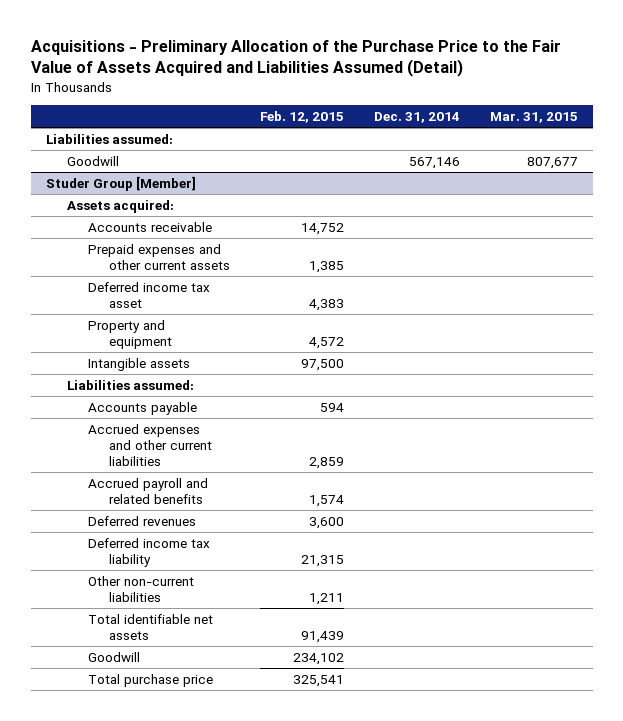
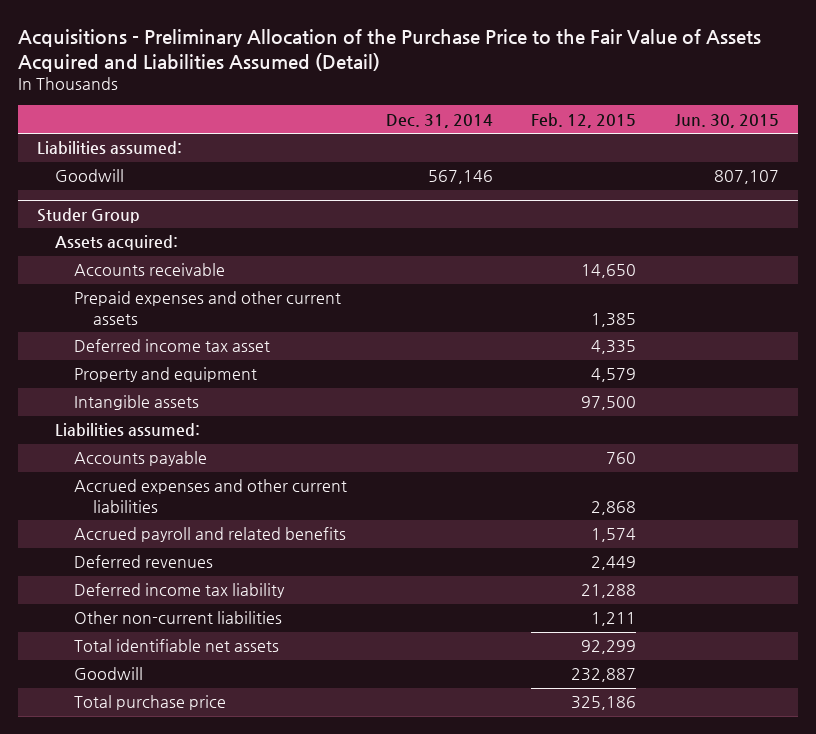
- | Feb. 12, 2015 | Dec. 31, 2014 | Mar. 31, 2015
+ | Dec. 31, 2014 | Feb. 12, 2015 | Jun. 30, 2015
- Studer Group [Member]
+ Studer Group
- Accounts receivable | 14,752 | |
+ Accounts receivable | | 14,650 |
- Deferred income tax asset | 4,383 | |
- Property and equipment | 4,572 | |
+ Deferred income tax asset | | 4,335 |
+ Property and equipment | | 4,579 |
- Accounts payable | 594 | |
- Accrued expenses and other current liabilities | 2,859 | |
+ Accounts payable | | 760 |
+ Accrued expenses and other current liabilities | | 2,868 |
- Deferred revenues | 3,600 | |
- Deferred income tax liability | 21,315 | |
+ Deferred revenues | | 2,449 |
+ Deferred income tax liability | | 21,288 |
- Total identifiable net assets | 91,439 | |
- Goodwill | 234,102 | |
- Total purchase price | 325,541 | |
+ Total identifiable net assets | | 92,299 |
+ Goodwill | | 232,887 |
+ Total purchase price | | 325,186 |

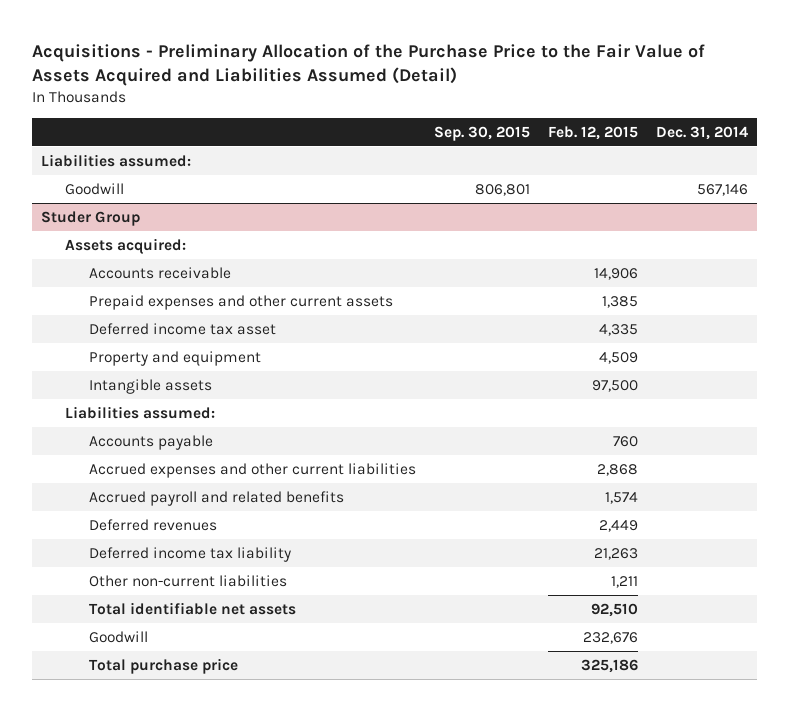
- | Dec. 31, 2014 | Feb. 12, 2015 | Jun. 30, 2015
+ | Sep. 30, 2015 | Feb. 12, 2015 | Dec. 31, 2014
@ Studer Group
- Accounts receivable | | 14,650 |
+ Accounts receivable | | 14,906 |
- Property and equipment | | 4,579 |
+ Property and equipment | | 4,509 |
- Deferred income tax liability | | 21,288 |
+ Deferred income tax liability | | 21,263 |
- Total identifiable net assets | | 92,299 |
- Goodwill | | 232,887 |
+ Total identifiable net assets | | 92,510 |
+ Goodwill | | 232,676 |

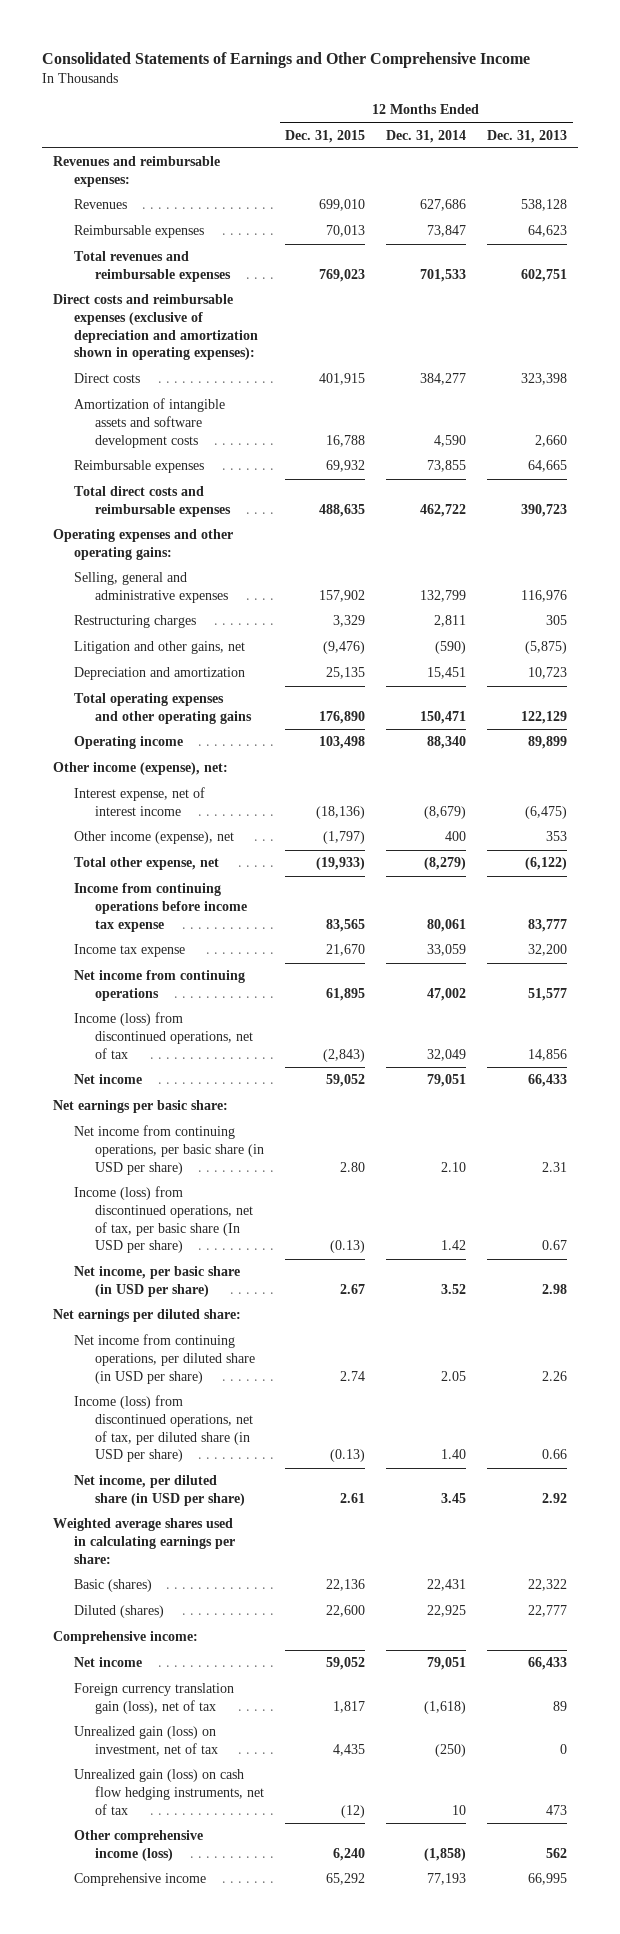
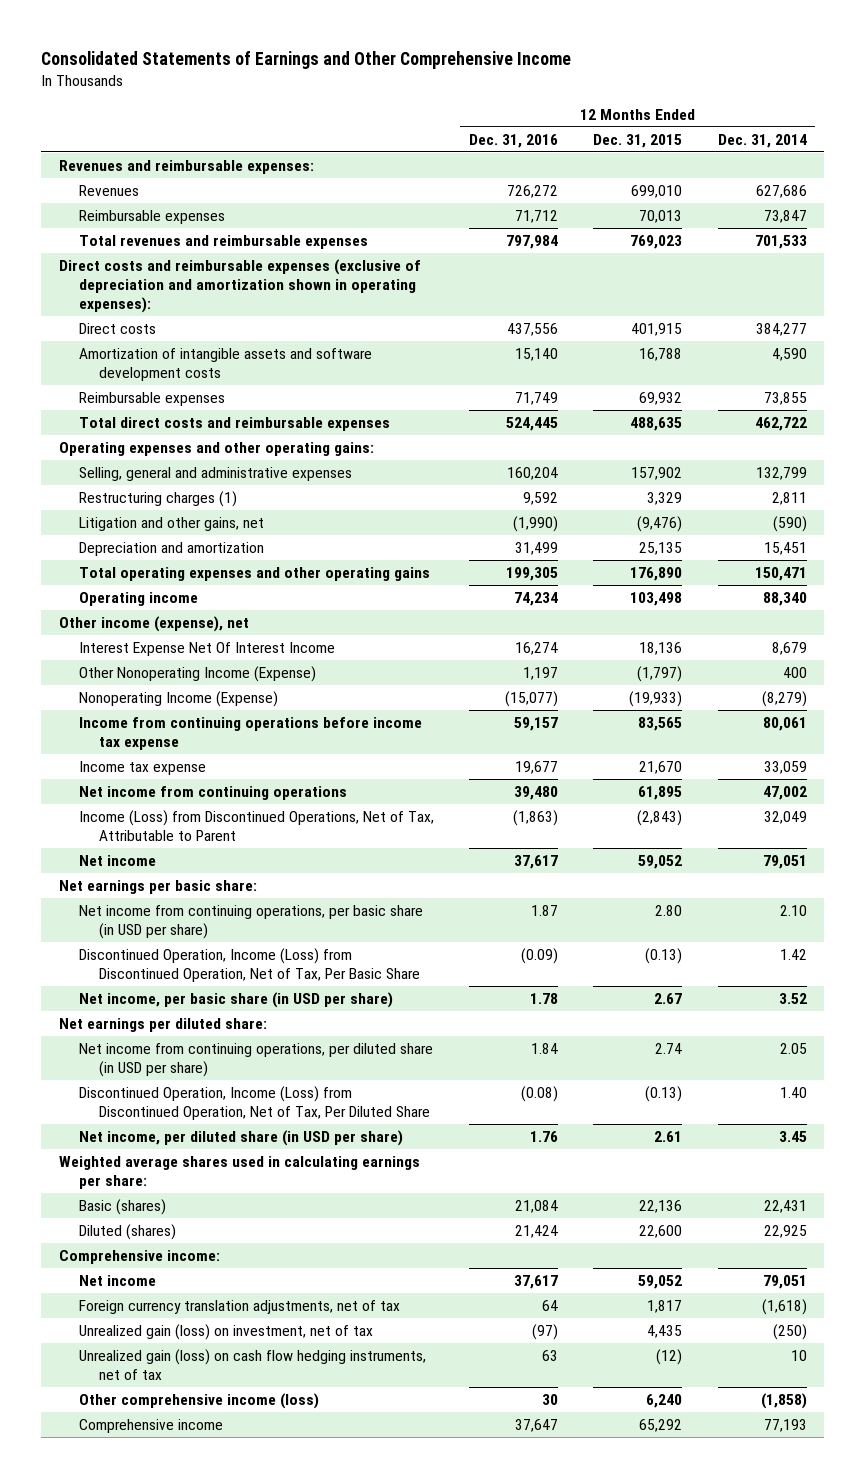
- | 12 Months Ended Dec. 31, 2015 | 12 Months Ended Dec. 31, 2014 | 12 Months Ended Dec. 31, 2013
+ | 12 Months Ended Dec. 31, 2016 | 12 Months Ended Dec. 31, 2015 | 12 Months Ended Dec. 31, 2014
- Restructuring charges | 3,329 | 2,811 | 305
+ Restructuring charges (1) | 9,592 | 3,329 | 2,811
- Other income (expense), net:
- Interest expense, net of interest income | (18,136) | (8,679) | (6,475)
- Other income (expense), net | (1,797) | 400 | 353
- Total other expense, net | (19,933) | (8,279) | (6,122)
+ Other income (expense), net
+ Interest Expense Net Of Interest Income | 16,274 | 18,136 | 8,679
+ Other Nonoperating Income (Expense) | 1,197 | (1,797) | 400
+ Nonoperating Income (Expense) | (15,077) | (19,933) | (8,279)
- Income (loss) from discontinued operations, net of tax | (2,843) | 32,049 | 14,856
+ Income (Loss) from Discontinued Operations, Net of Tax, Attributable to Parent | (1,863) | (2,843) | 32,049
- Income (loss) from discontinued operations, net of tax, per basic share (In USD per share) | (0.13) | 1.42 | 0.67
+ Discontinued Operation, Income (Loss) from Discontinued Operation, Net of Tax, Per Basic Share | (0.09) | (0.13) | 1.42
- Income (loss) from discontinued operations, net of tax, per diluted share (in USD per share) | (0.13) | 1.40 | 0.66
+ Discontinued Operation, Income (Loss) from Discontinued Operation, Net of Tax, Per Diluted Share | (0.08) | (0.13) | 1.40
- Foreign currency translation gain (loss), net of tax | 1,817 | (1,618) | 89
+ Foreign currency translation adjustments, net of tax | 64 | 1,817 | (1,618)

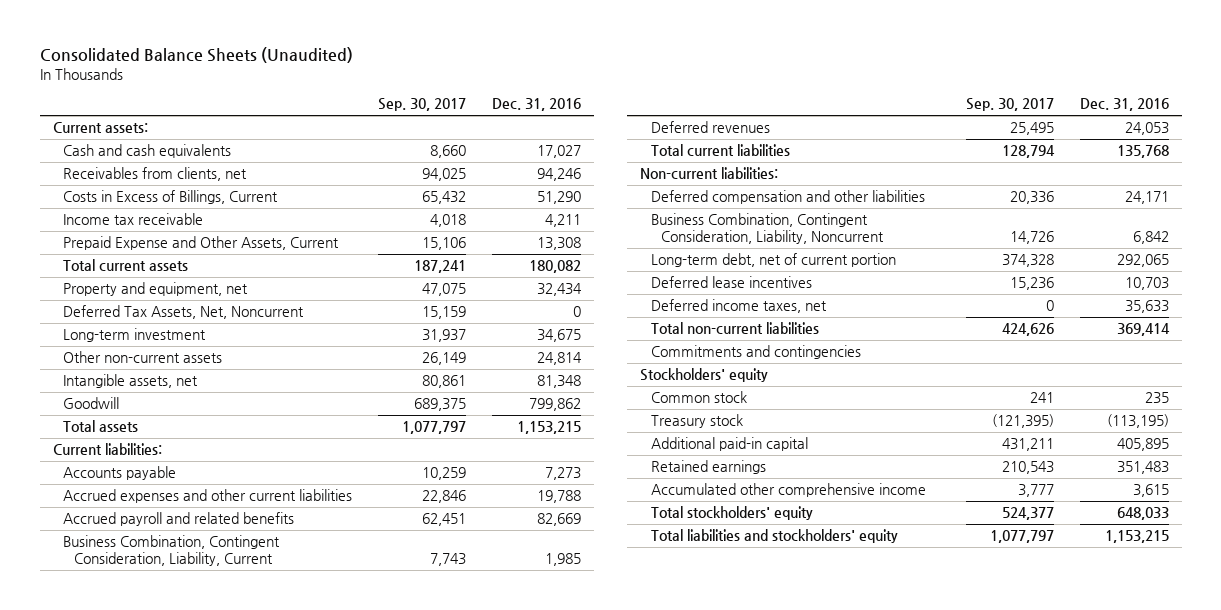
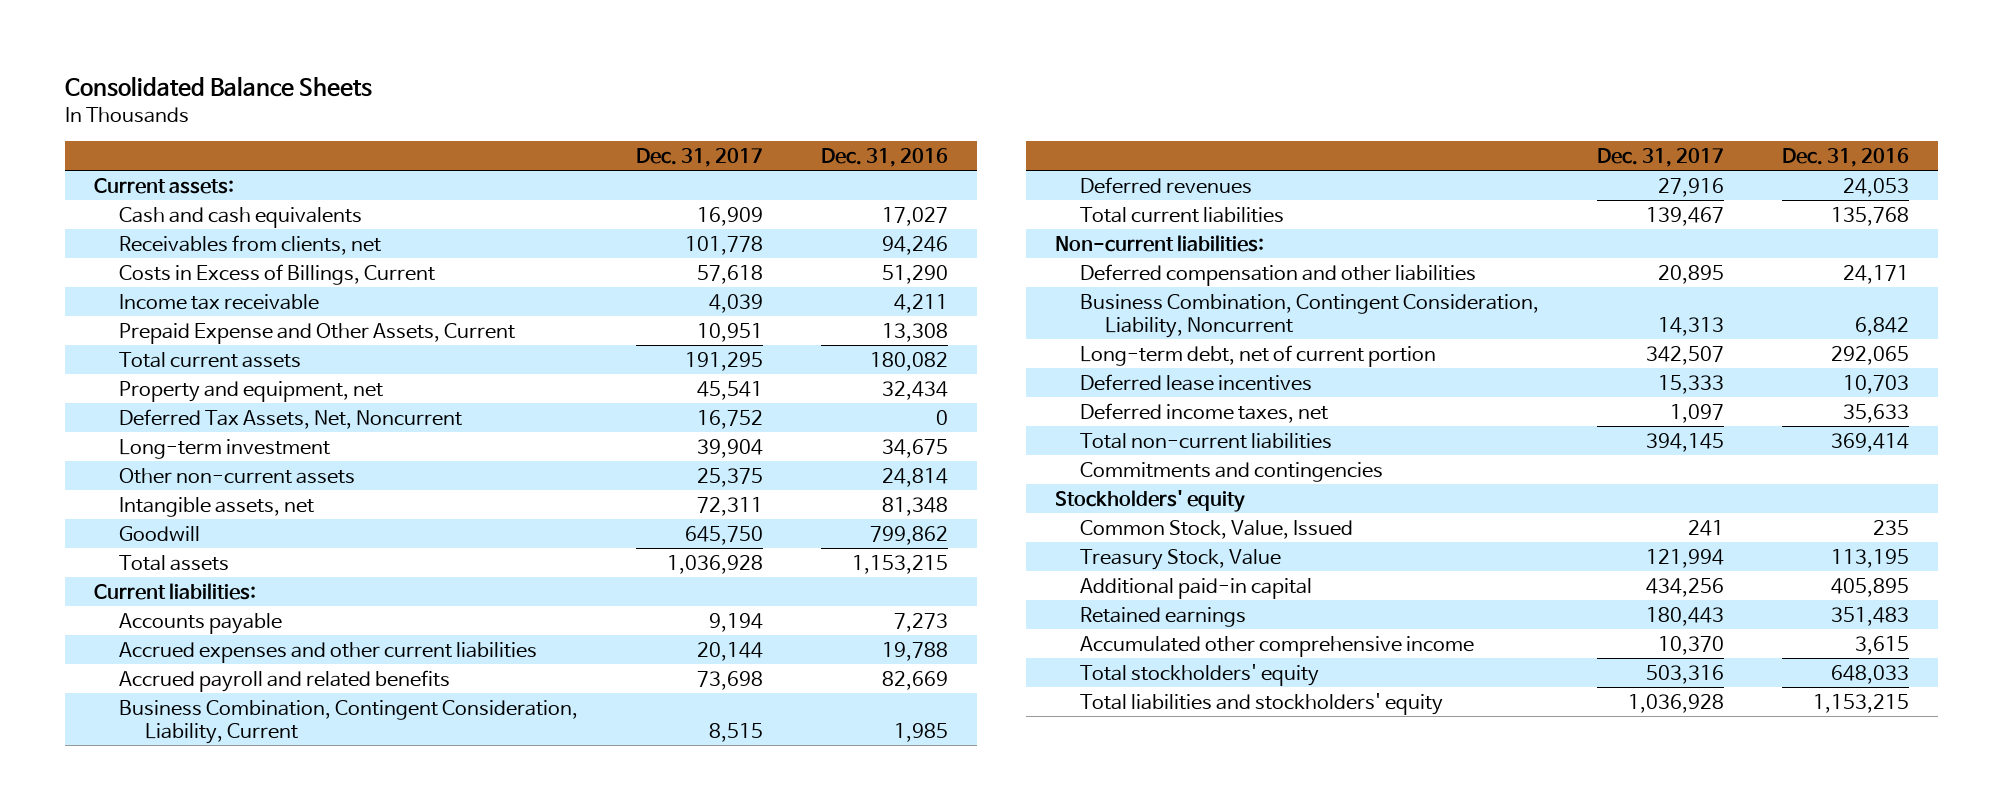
- Consolidated Balance Sheets (Unaudited)
+ Consolidated Balance Sheets
- | Sep. 30, 2017 | Dec. 31, 2016
+ | Dec. 31, 2017 | Dec. 31, 2016
- Common stock | 241 | 235
- Treasury stock | (121,395) | (113,195)
+ Common Stock, Value, Issued | 241 | 235
+ Treasury Stock, Value | 121,994 | 113,195

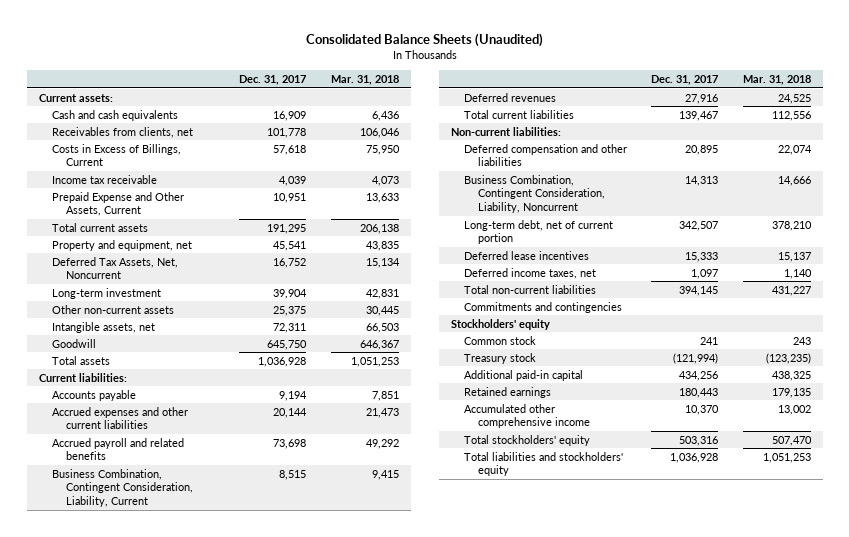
- Consolidated Balance Sheets
+ Consolidated Balance Sheets (Unaudited)
- | Dec. 31, 2017 | Dec. 31, 2016
+ | Dec. 31, 2017 | Mar. 31, 2018
- Common Stock, Value, Issued | 241 | 235
- Treasury Stock, Value | 121,994 | 113,195
+ Common stock | 241 | 243
+ Treasury stock | (121,994) | (123,235)

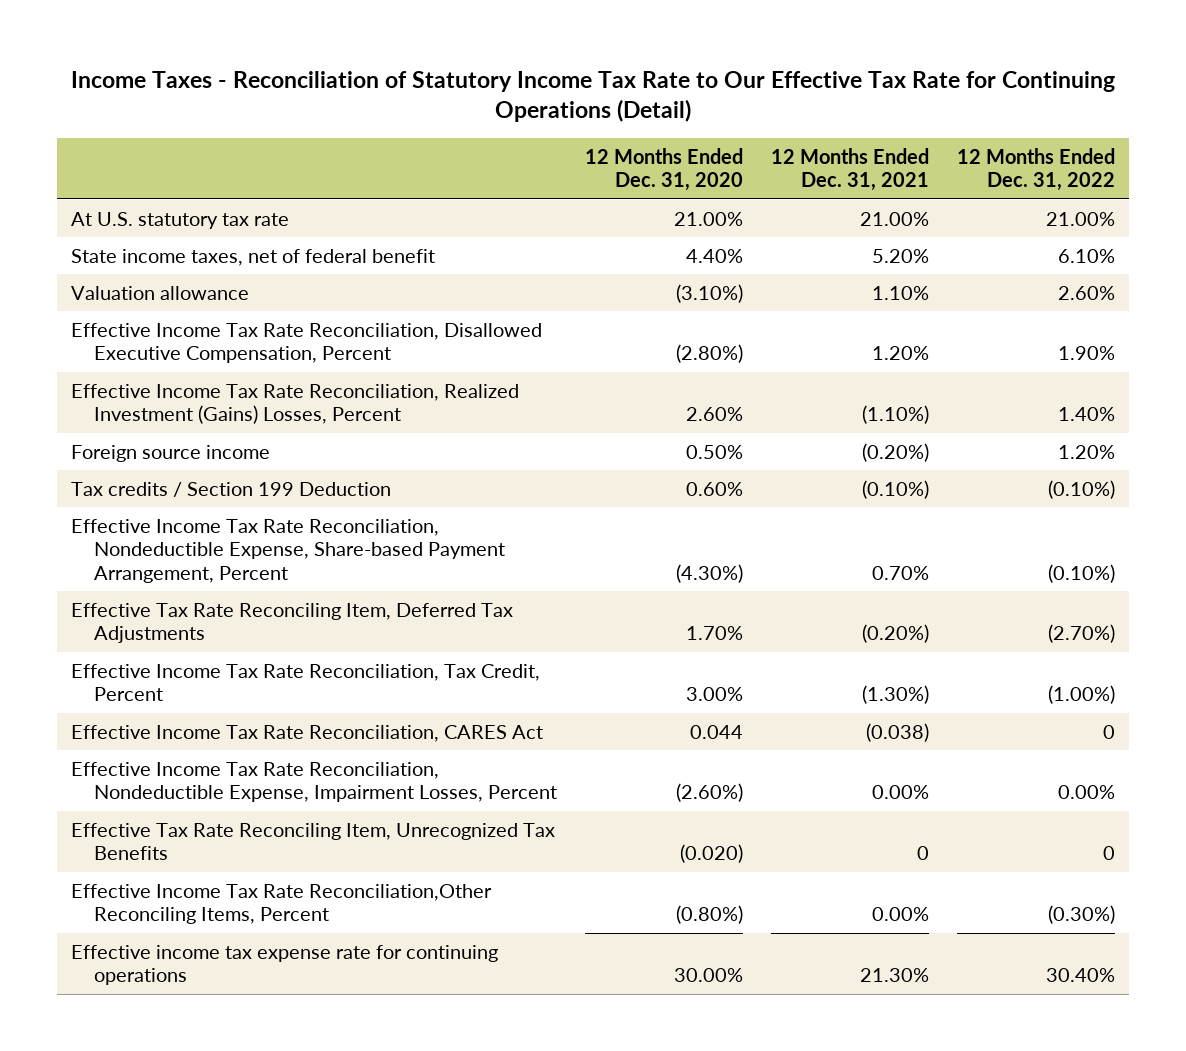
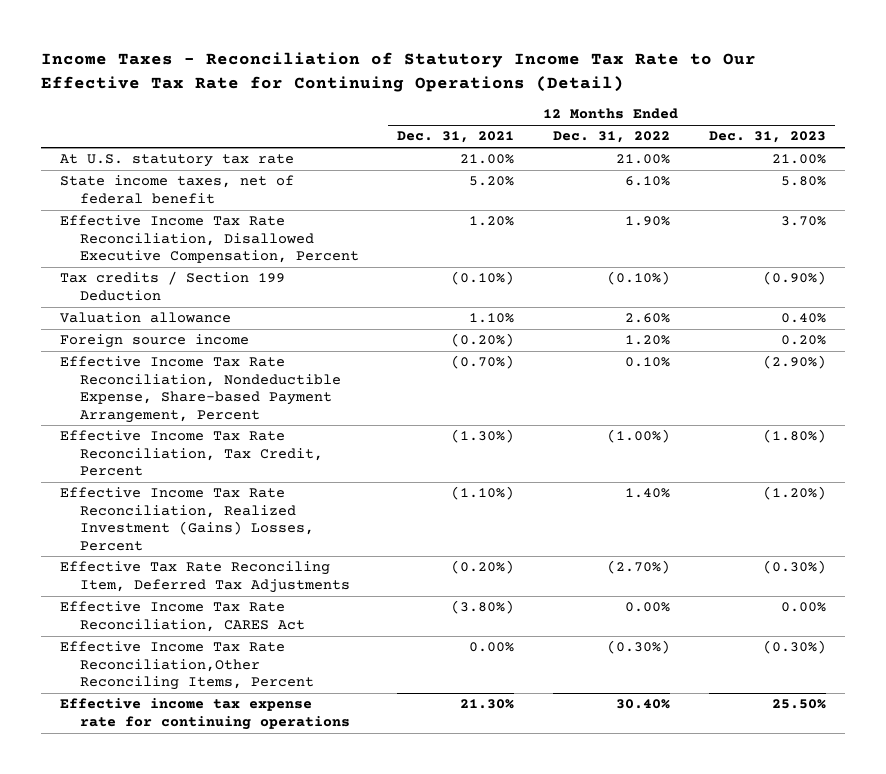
- | 12 Months Ended Dec. 31, 2020 | 12 Months Ended Dec. 31, 2021 | 12 Months Ended Dec. 31, 2022
+ | 12 Months Ended Dec. 31, 2021 | 12 Months Ended Dec. 31, 2022 | 12 Months Ended Dec. 31, 2023
- Effective Income Tax Rate Reconciliation, Nondeductible Expense, Share-based Payment Arrangement, Percent | (4.30%) | 0.70% | (0.10%)
moved down: Valuation allowance | 1.10% | 2.60% | 0.40%
moved down: Foreign source income | (0.20%) | 1.20% | 0.20%
+ Effective Income Tax Rate Reconciliation, Nondeductible Expense, Share-based Payment Arrangement, Percent | (0.70%) | 0.10% | (2.90%)
- Effective Income Tax Rate Reconciliation, CARES Act | 0.044 | (0.038) | 0
- Effective Income Tax Rate Reconciliation, Nondeductible Expense, Impairment Losses, Percent | (2.60%) | 0.00% | 0.00%
- Effective Tax Rate Reconciling Item, Unrecognized Tax Benefits | (0.020) | 0 | 0
moved down: Effective Income Tax Rate Reconciliation, Realized Investment (Gains) Losses, Percent | (1.10%) | 1.40% | (1.20%)
moved down: Effective Tax Rate Reconciling Item, Deferred Tax Adjustments | (0.20%) | (2.70%) | (0.30%)
+ Effective Income Tax Rate Reconciliation, CARES Act | (3.80%) | 0.00% | 0.00%

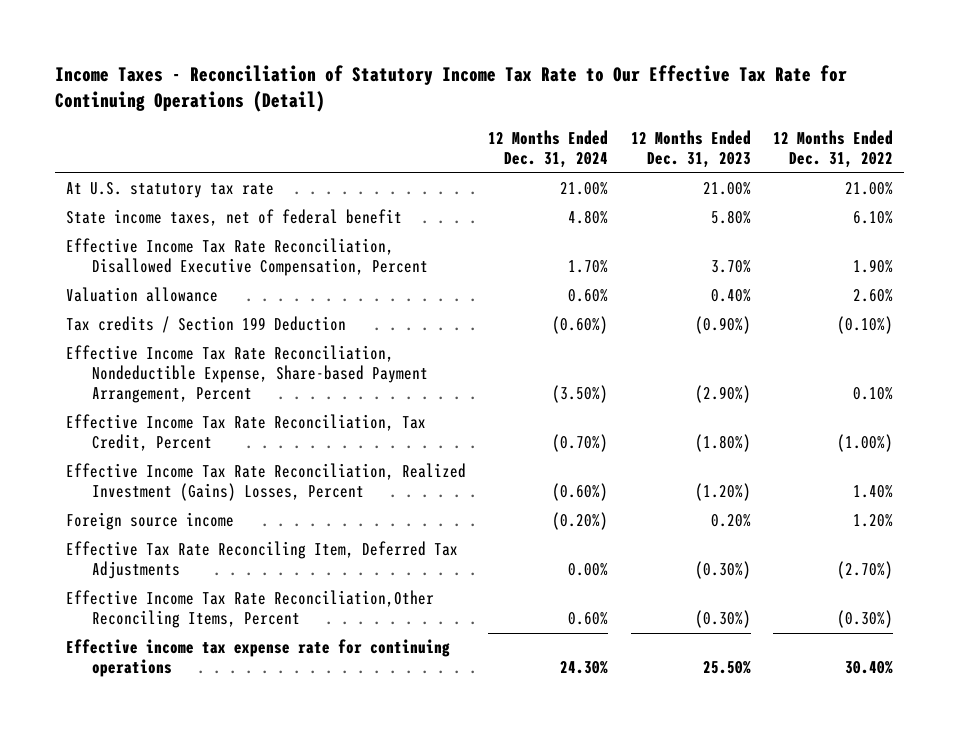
- | 12 Months Ended Dec. 31, 2021 | 12 Months Ended Dec. 31, 2022 | 12 Months Ended Dec. 31, 2023
+ | 12 Months Ended Dec. 31, 2024 | 12 Months Ended Dec. 31, 2023 | 12 Months Ended Dec. 31, 2022
moved down: Tax credits / Section 199 Deduction | (0.60%) | (0.90%) | (0.10%)
moved down: Foreign source income | (0.20%) | 0.20% | 1.20%
- Effective Income Tax Rate Reconciliation, CARES Act | (3.80%) | 0.00% | 0.00%

